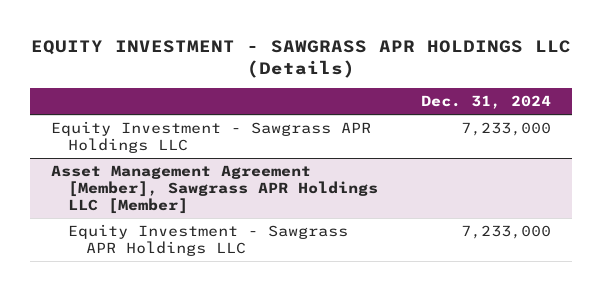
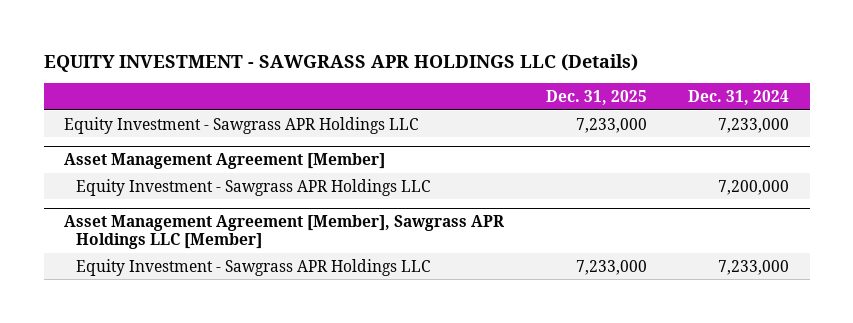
- | Dec. 31, 2024
+ | Dec. 31, 2025 | Dec. 31, 2024
+ Asset Management Agreement [Member]
+ Equity Investment - Sawgrass APR Holdings LLC | | 7,200,000

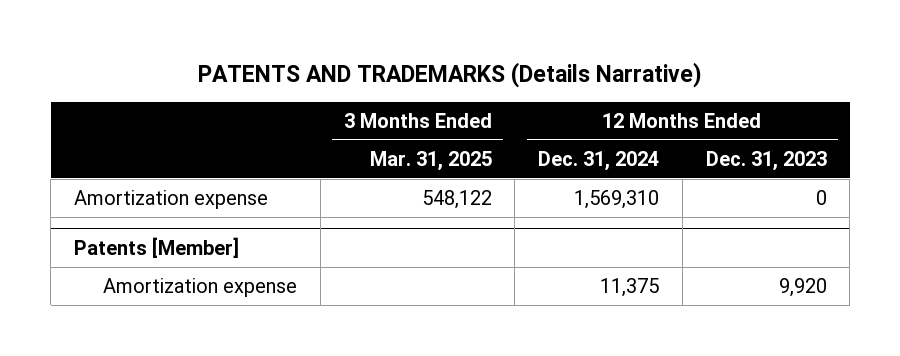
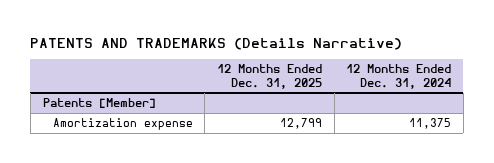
- | 3 Months Ended Mar. 31, 2025 | 12 Months Ended Dec. 31, 2024 | 12 Months Ended Dec. 31, 2023
+ | 12 Months Ended Dec. 31, 2025 | 12 Months Ended Dec. 31, 2024
- Amortization expense | 548,122 | 1,569,310 | 0

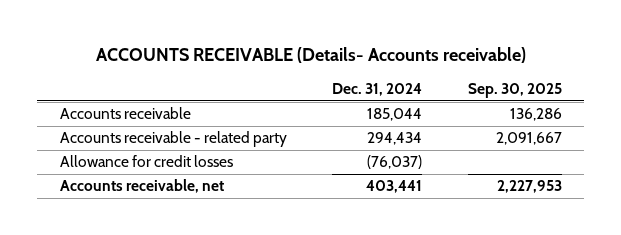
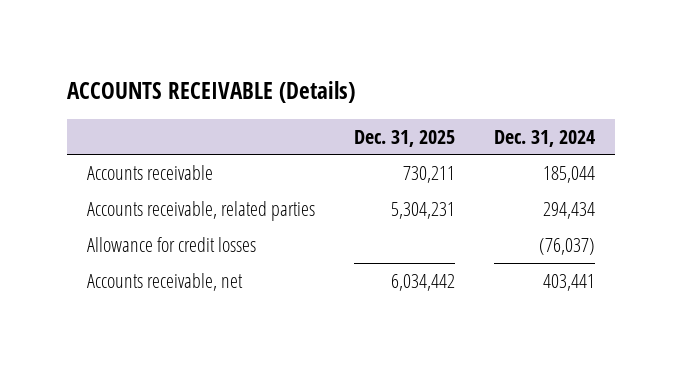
- ACCOUNTS RECEIVABLE (Details- Accounts receivable)
+ ACCOUNTS RECEIVABLE (Details)
- | Dec. 31, 2024 | Sep. 30, 2025
+ | Dec. 31, 2025 | Dec. 31, 2024
- Accounts receivable - related party | 294,434 | 2,091,667
+ Accounts receivable, related parties | 5,304,231 | 294,434

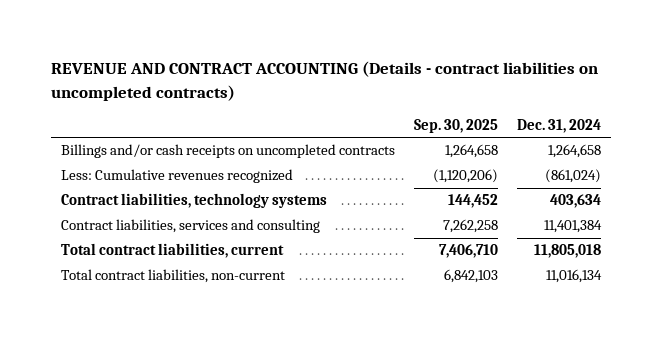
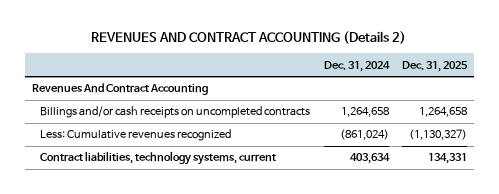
- REVENUE AND CONTRACT ACCOUNTING (Details - contract liabilities on uncompleted contracts)
+ REVENUES AND CONTRACT ACCOUNTING (Details 2)
- | Sep. 30, 2025 | Dec. 31, 2024
+ | Dec. 31, 2024 | Dec. 31, 2025
+ Revenues And Contract Accounting
- Contract liabilities, technology systems | 144,452 | 403,634
- Contract liabilities, services and consulting | 7,262,258 | 11,401,384
- Total contract liabilities, current | 7,406,710 | 11,805,018
- Total contract liabilities, non-current | 6,842,103 | 11,016,134
+ Contract liabilities, technology systems, current | 403,634 | 134,331

